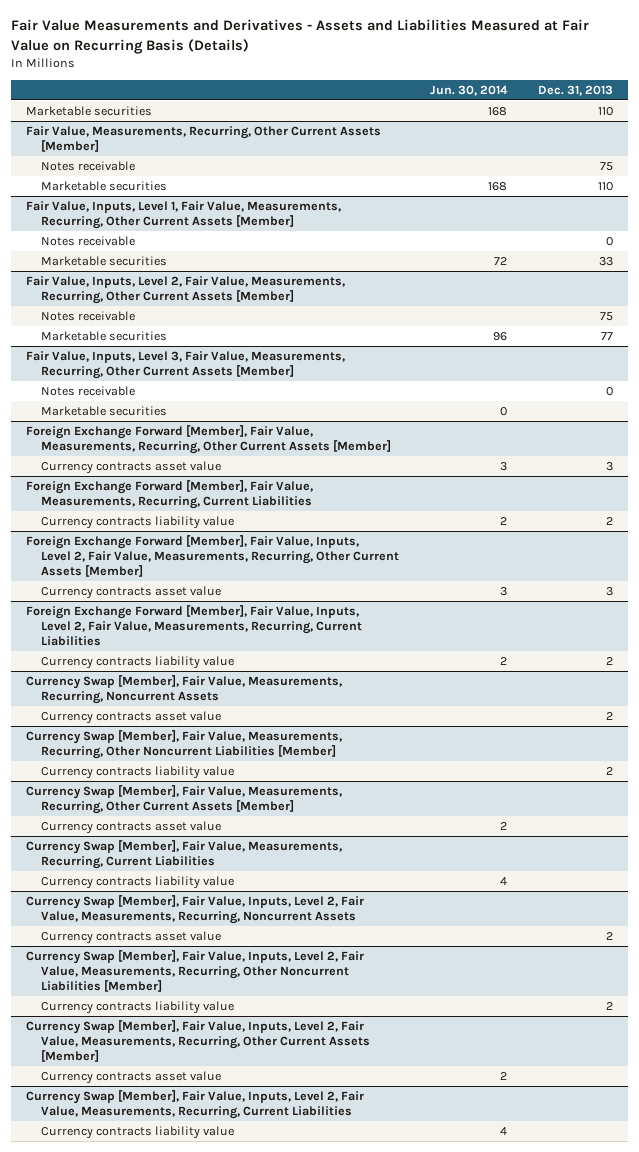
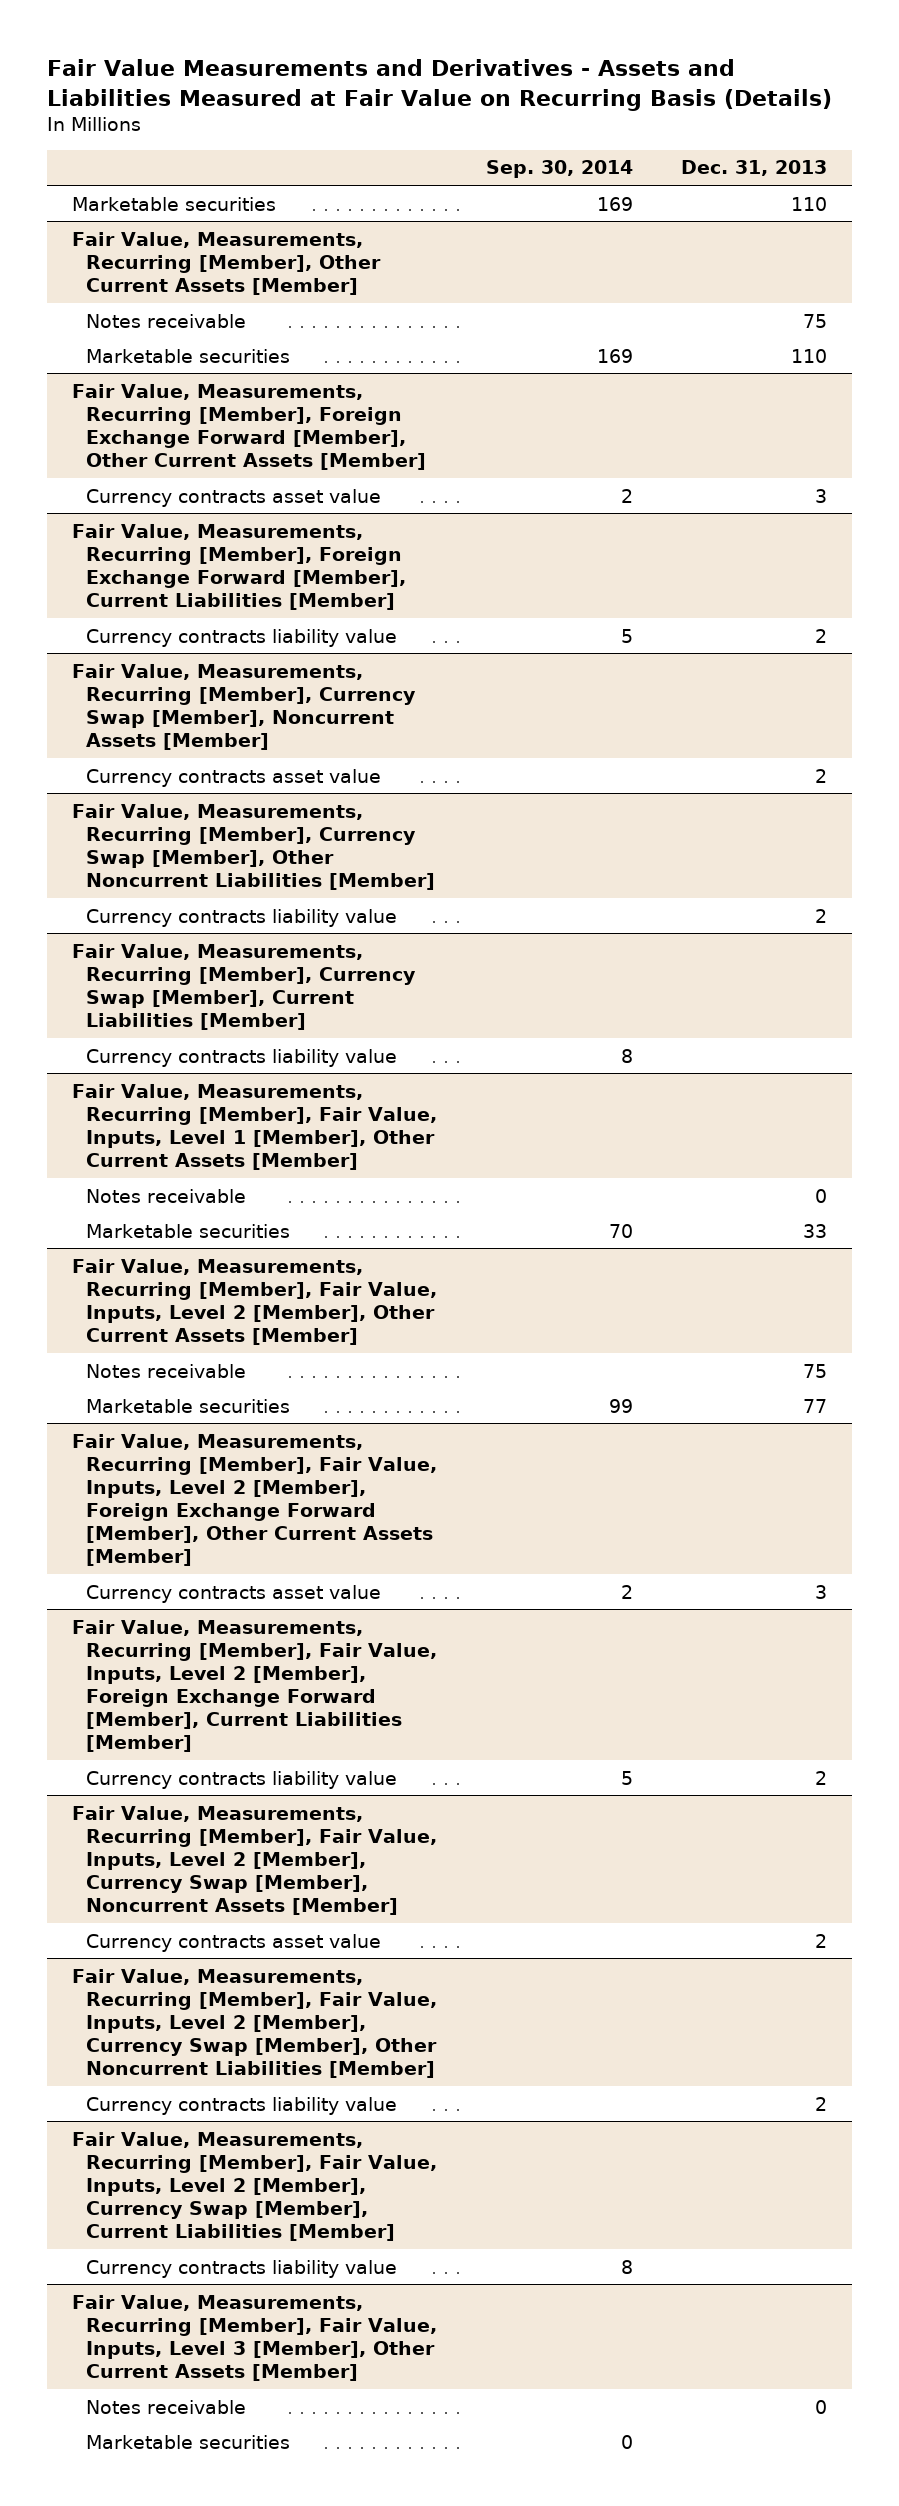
- | Jun. 30, 2014 | Dec. 31, 2013
+ | Sep. 30, 2014 | Dec. 31, 2013
- Fair Value, Measurements, Recurring, Other Current Assets [Member]
+ Fair Value, Measurements, Recurring [Member], Other Current Assets [Member]
- Fair Value, Inputs, Level 1, Fair Value, Measurements, Recurring, Other Current Assets [Member]
+ Fair Value, Measurements, Recurring [Member], Foreign Exchange Forward [Member], Other Current Assets [Member]
+ Currency contracts asset value | 2 | 3
+ Fair Value, Measurements, Recurring [Member], Foreign Exchange Forward [Member], Current Liabilities [Member]
+ Currency contracts liability value | 5 | 2
+ Fair Value, Measurements, Recurring [Member], Currency Swap [Member], Noncurrent Assets [Member]
+ Currency contracts asset value | | 2
+ Fair Value, Measurements, Recurring [Member], Currency Swap [Member], Other Noncurrent Liabilities [Member]
+ Currency contracts liability value | | 2
+ Fair Value, Measurements, Recurring [Member], Currency Swap [Member], Current Liabilities [Member]
+ Currency contracts liability value | 8 |
+ Fair Value, Measurements, Recurring [Member], Fair Value, Inputs, Level 1 [Member], Other Current Assets [Member]
- Fair Value, Inputs, Level 2, Fair Value, Measurements, Recurring, Other Current Assets [Member]
+ Fair Value, Measurements, Recurring [Member], Fair Value, Inputs, Level 2 [Member], Other Current Assets [Member]
- Fair Value, Inputs, Level 3, Fair Value, Measurements, Recurring, Other Current Assets [Member]
- Notes receivable | | 0
- Marketable securities | 0 |
- Foreign Exchange Forward [Member], Fair Value, Measurements, Recurring, Other Current Assets [Member]
- Currency contracts asset value | 3 | 3
- Foreign Exchange Forward [Member], Fair Value, Measurements, Recurring, Current Liabilities
- Currency contracts liability value | 2 | 2
- Foreign Exchange Forward [Member], Fair Value, Inputs, Level 2, Fair Value, Measurements, Recurring, Other Current Assets [Member]
+ Fair Value, Measurements, Recurring [Member], Fair Value, Inputs, Level 2 [Member], Foreign Exchange Forward [Member], Other Current Assets [Member]
- Foreign Exchange Forward [Member], Fair Value, Inputs, Level 2, Fair Value, Measurements, Recurring, Current Liabilities
- Currency contracts liability value | 2 | 2
- Currency Swap [Member], Fair Value, Measurements, Recurring, Noncurrent Assets
- Currency contracts asset value | | 2
- Currency Swap [Member], Fair Value, Measurements, Recurring, Other Noncurrent Liabilities [Member]
+ Fair Value, Measurements, Recurring [Member], Fair Value, Inputs, Level 2 [Member], Foreign Exchange Forward [Member], Current Liabilities [Member]
- Currency Swap [Member], Fair Value, Measurements, Recurring, Other Current Assets [Member]
- Currency contracts asset value | 2 |
- Currency Swap [Member], Fair Value, Measurements, Recurring, Current Liabilities
- Currency contracts liability value | 4 |
- Currency Swap [Member], Fair Value, Inputs, Level 2, Fair Value, Measurements, Recurring, Noncurrent Assets
+ Fair Value, Measurements, Recurring [Member], Fair Value, Inputs, Level 2 [Member], Currency Swap [Member], Noncurrent Assets [Member]
- Currency Swap [Member], Fair Value, Inputs, Level 2, Fair Value, Measurements, Recurring, Other Noncurrent Liabilities [Member]
+ Fair Value, Measurements, Recurring [Member], Fair Value, Inputs, Level 2 [Member], Currency Swap [Member], Other Noncurrent Liabilities [Member]
- Currency Swap [Member], Fair Value, Inputs, Level 2, Fair Value, Measurements, Recurring, Other Current Assets [Member]
- Currency contracts asset value | 2 |
- Currency Swap [Member], Fair Value, Inputs, Level 2, Fair Value, Measurements, Recurring, Current Liabilities
+ Fair Value, Measurements, Recurring [Member], Fair Value, Inputs, Level 2 [Member], Currency Swap [Member], Current Liabilities [Member]
+ Fair Value, Measurements, Recurring [Member], Fair Value, Inputs, Level 3 [Member], Other Current Assets [Member]
+ Notes receivable | | 0
+ Marketable securities | 0 |

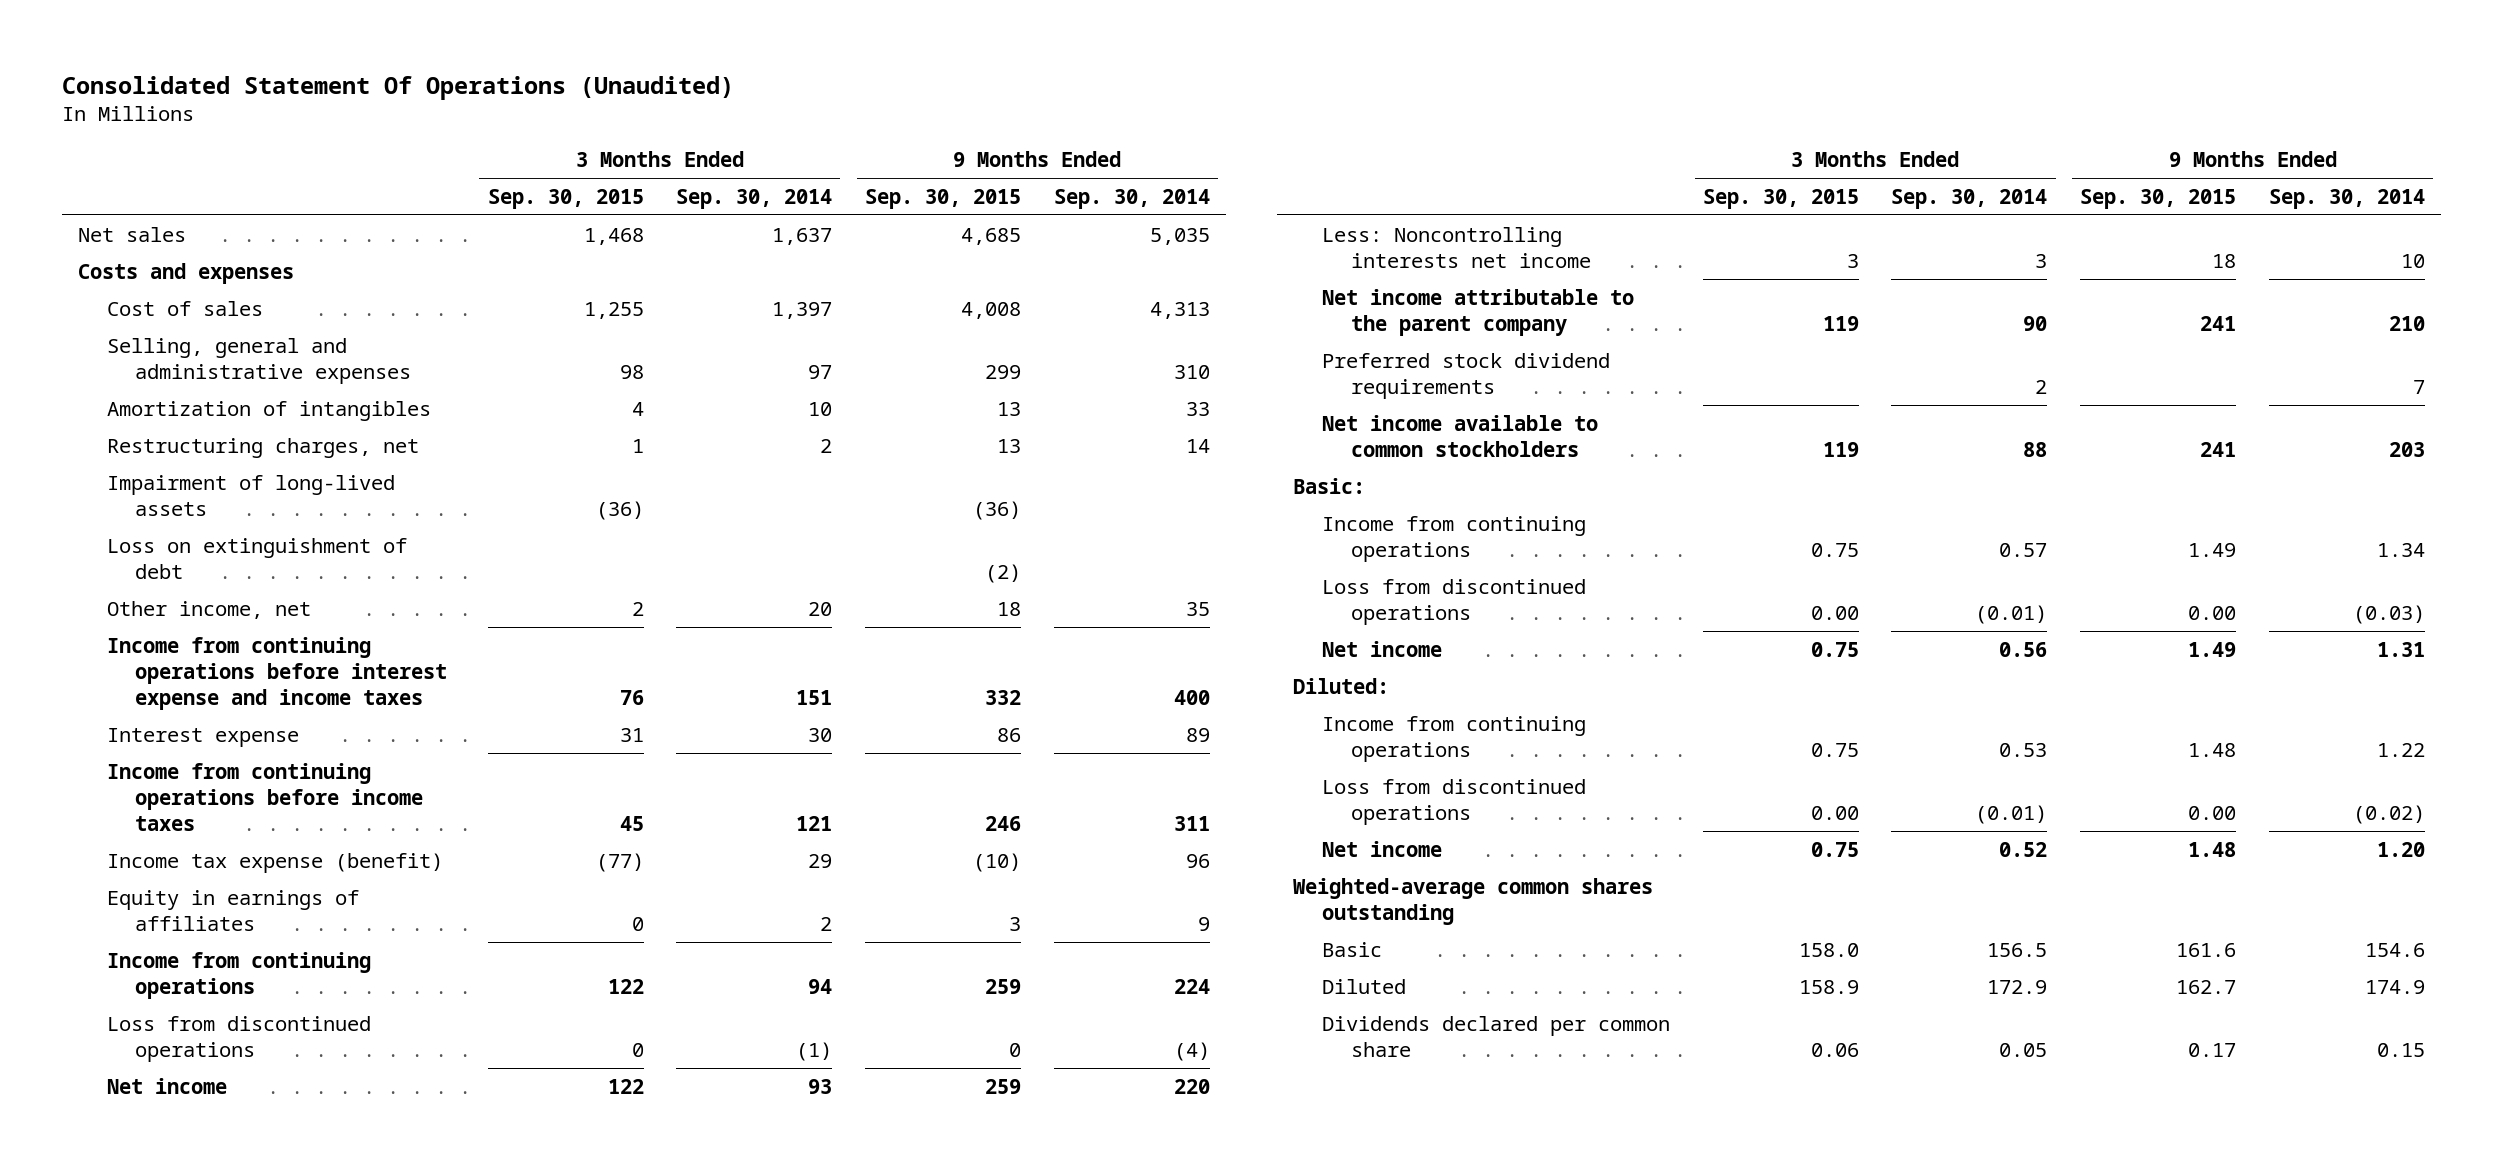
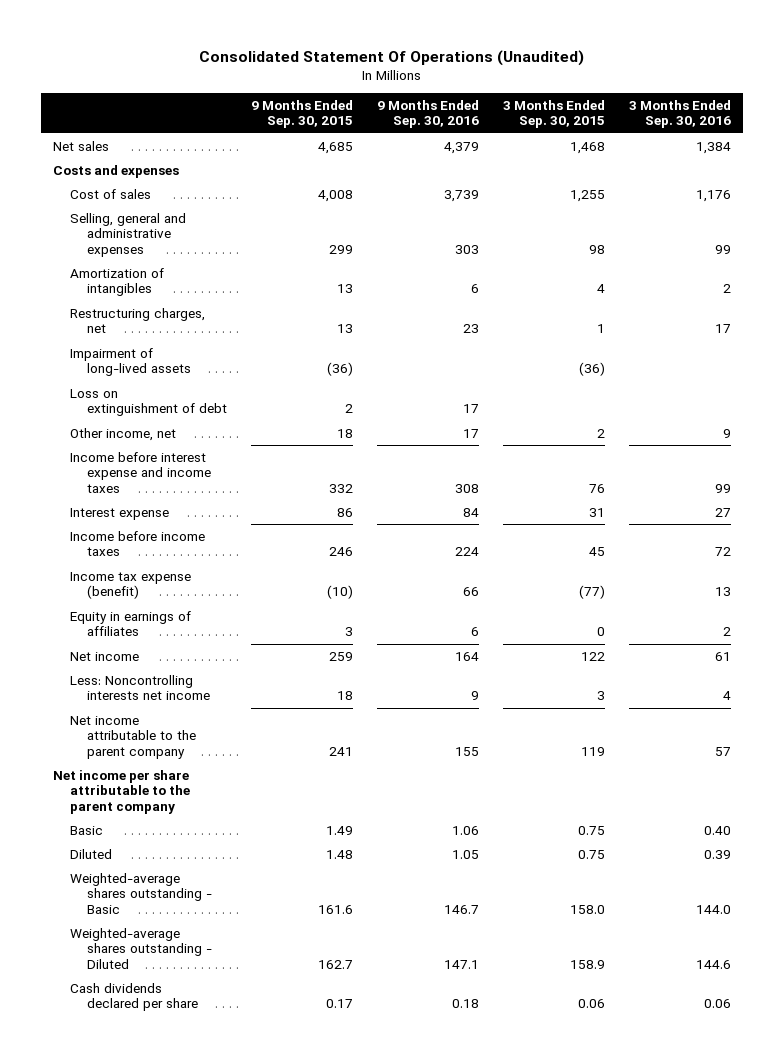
- | 3 Months Ended Sep. 30, 2015 | 3 Months Ended Sep. 30, 2014 | 9 Months Ended Sep. 30, 2015 | 9 Months Ended Sep. 30, 2014
+ | 9 Months Ended Sep. 30, 2015 | 9 Months Ended Sep. 30, 2016 | 3 Months Ended Sep. 30, 2015 | 3 Months Ended Sep. 30, 2016
- Loss on extinguishment of debt | | | (2) |
+ Loss on extinguishment of debt | 2 | 17 | |
- Income from continuing operations before interest expense and income taxes | 76 | 151 | 332 | 400
+ Income before interest expense and income taxes | 332 | 308 | 76 | 99
- Income from continuing operations before income taxes | 45 | 121 | 246 | 311
+ Income before income taxes | 246 | 224 | 45 | 72
- Income from continuing operations | 122 | 94 | 259 | 224
- Loss from discontinued operations | 0 | (1) | 0 | (4)
- Preferred stock dividend requirements | | 2 | | 7
- Net income available to common stockholders | 119 | 88 | 241 | 203
- Basic:
- Income from continuing operations | 0.75 | 0.57 | 1.49 | 1.34
- Loss from discontinued operations | 0.00 | (0.01) | 0.00 | (0.03)
- Net income | 0.75 | 0.56 | 1.49 | 1.31
- Diluted:
- Income from continuing operations | 0.75 | 0.53 | 1.48 | 1.22
- Loss from discontinued operations | 0.00 | (0.01) | 0.00 | (0.02)
- Net income | 0.75 | 0.52 | 1.48 | 1.20
- Weighted-average common shares outstanding
- Basic | 158.0 | 156.5 | 161.6 | 154.6
- Diluted | 158.9 | 172.9 | 162.7 | 174.9
- Dividends declared per common share | 0.06 | 0.05 | 0.17 | 0.15
+ Net income per share attributable to the parent company
+ Basic | 1.49 | 1.06 | 0.75 | 0.40
+ Diluted | 1.48 | 1.05 | 0.75 | 0.39
+ Weighted-average shares outstanding - Basic | 161.6 | 146.7 | 158.0 | 144.0
+ Weighted-average shares outstanding - Diluted | 162.7 | 147.1 | 158.9 | 144.6
+ Cash dividends declared per share | 0.17 | 0.18 | 0.06 | 0.06

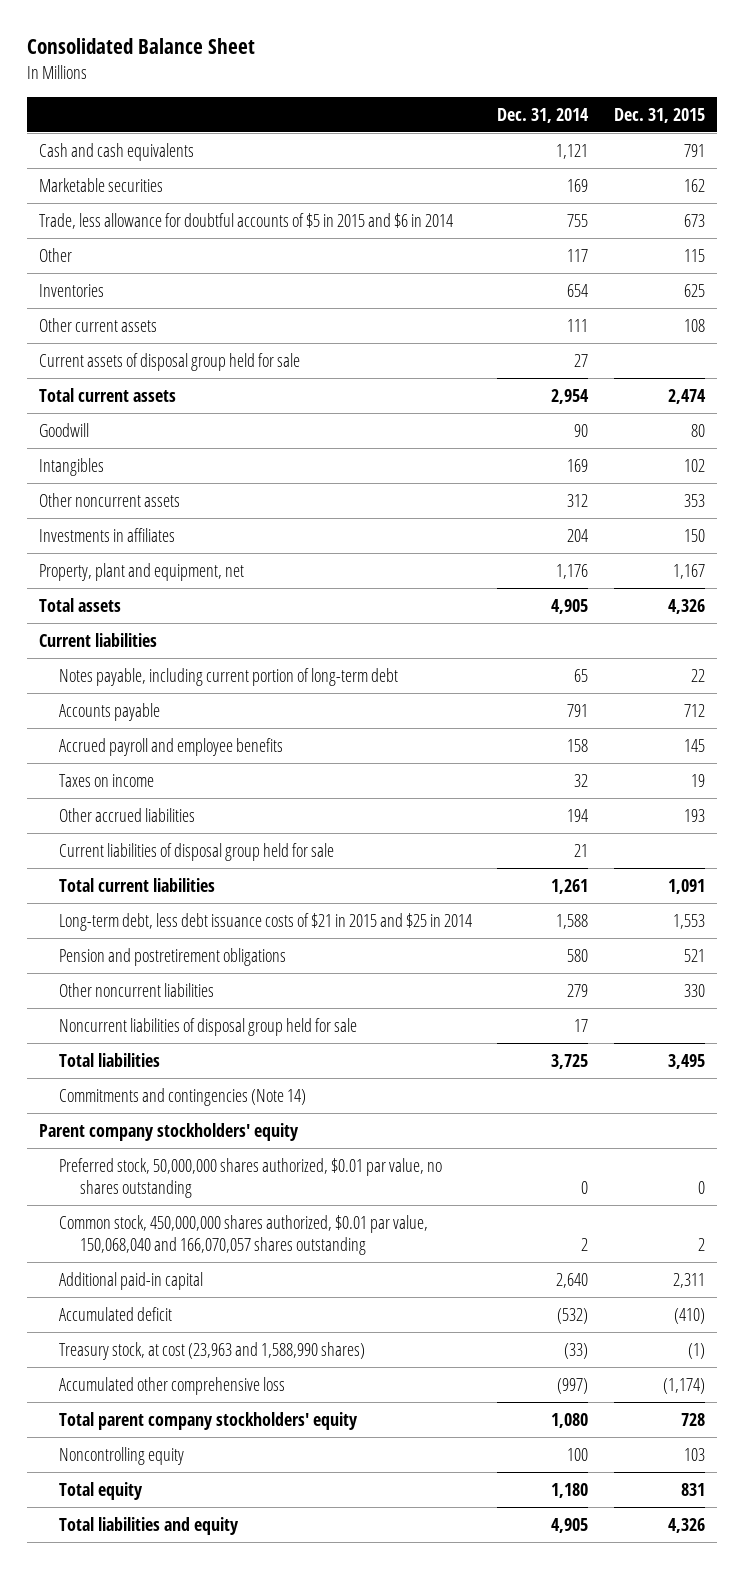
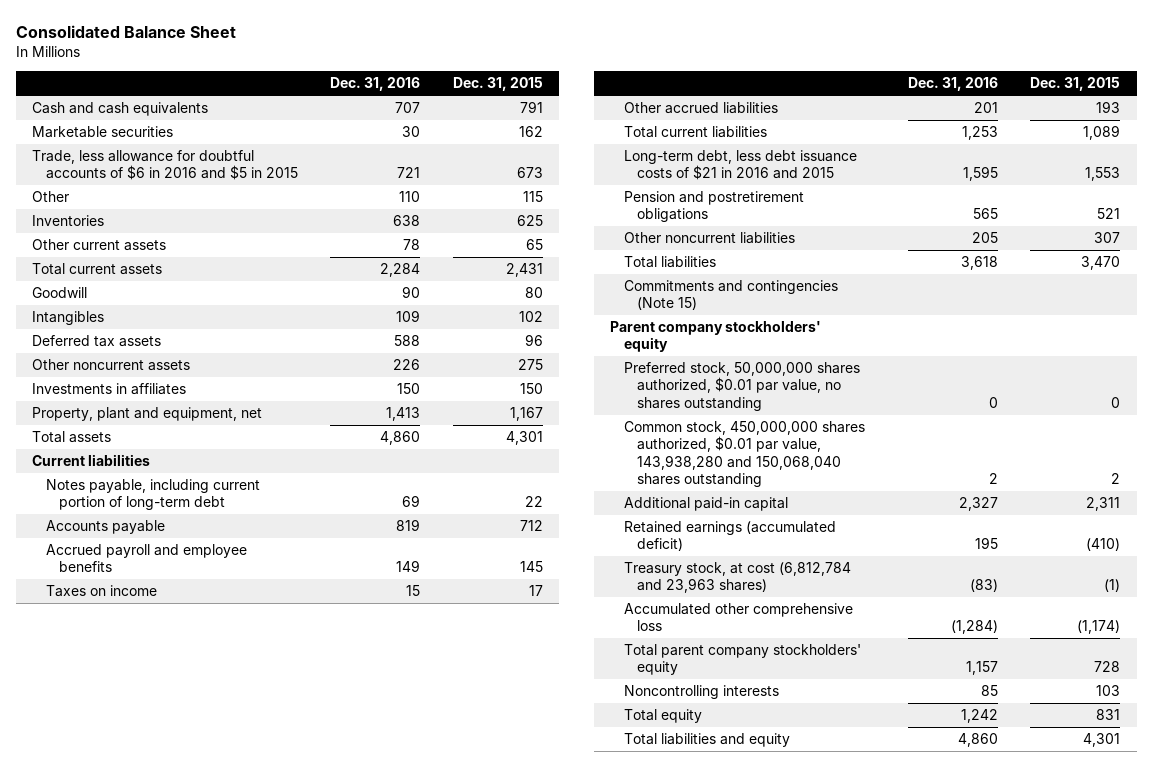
- | Dec. 31, 2014 | Dec. 31, 2015
+ | Dec. 31, 2016 | Dec. 31, 2015
- Trade, less allowance for doubtful accounts of $5 in 2015 and $6 in 2014 | 755 | 673
+ Trade, less allowance for doubtful accounts of $6 in 2016 and $5 in 2015 | 721 | 673
- Other current assets | 111 | 108
- Current assets of disposal group held for sale | 27 |
- Total current assets | 2,954 | 2,474
+ Other current assets | 78 | 65
+ Total current assets | 2,284 | 2,431
- Other noncurrent assets | 312 | 353
+ Deferred tax assets | 588 | 96
+ Other noncurrent assets | 226 | 275
- Total assets | 4,905 | 4,326
+ Total assets | 4,860 | 4,301
- Taxes on income | 32 | 19
+ Taxes on income | 15 | 17
- Current liabilities of disposal group held for sale | 21 |
- Total current liabilities | 1,261 | 1,091
- Long-term debt, less debt issuance costs of $21 in 2015 and $25 in 2014 | 1,588 | 1,553
+ Total current liabilities | 1,253 | 1,089
+ Long-term debt, less debt issuance costs of $21 in 2016 and 2015 | 1,595 | 1,553
- Other noncurrent liabilities | 279 | 330
- Noncurrent liabilities of disposal group held for sale | 17 |
- Total liabilities | 3,725 | 3,495
- Commitments and contingencies (Note 14)
+ Other noncurrent liabilities | 205 | 307
+ Total liabilities | 3,618 | 3,470
+ Commitments and contingencies (Note 15)
- Common stock, 450,000,000 shares authorized, $0.01 par value, 150,068,040 and 166,070,057 shares outstanding | 2 | 2
+ Common stock, 450,000,000 shares authorized, $0.01 par value, 143,938,280 and 150,068,040 shares outstanding | 2 | 2
- Accumulated deficit | (532) | (410)
- Treasury stock, at cost (23,963 and 1,588,990 shares) | (33) | (1)
+ Retained earnings (accumulated deficit) | 195 | (410)
+ Treasury stock, at cost (6,812,784 and 23,963 shares) | (83) | (1)
- Noncontrolling equity | 100 | 103
+ Noncontrolling interests | 85 | 103
- Total liabilities and equity | 4,905 | 4,326
+ Total liabilities and equity | 4,860 | 4,301

